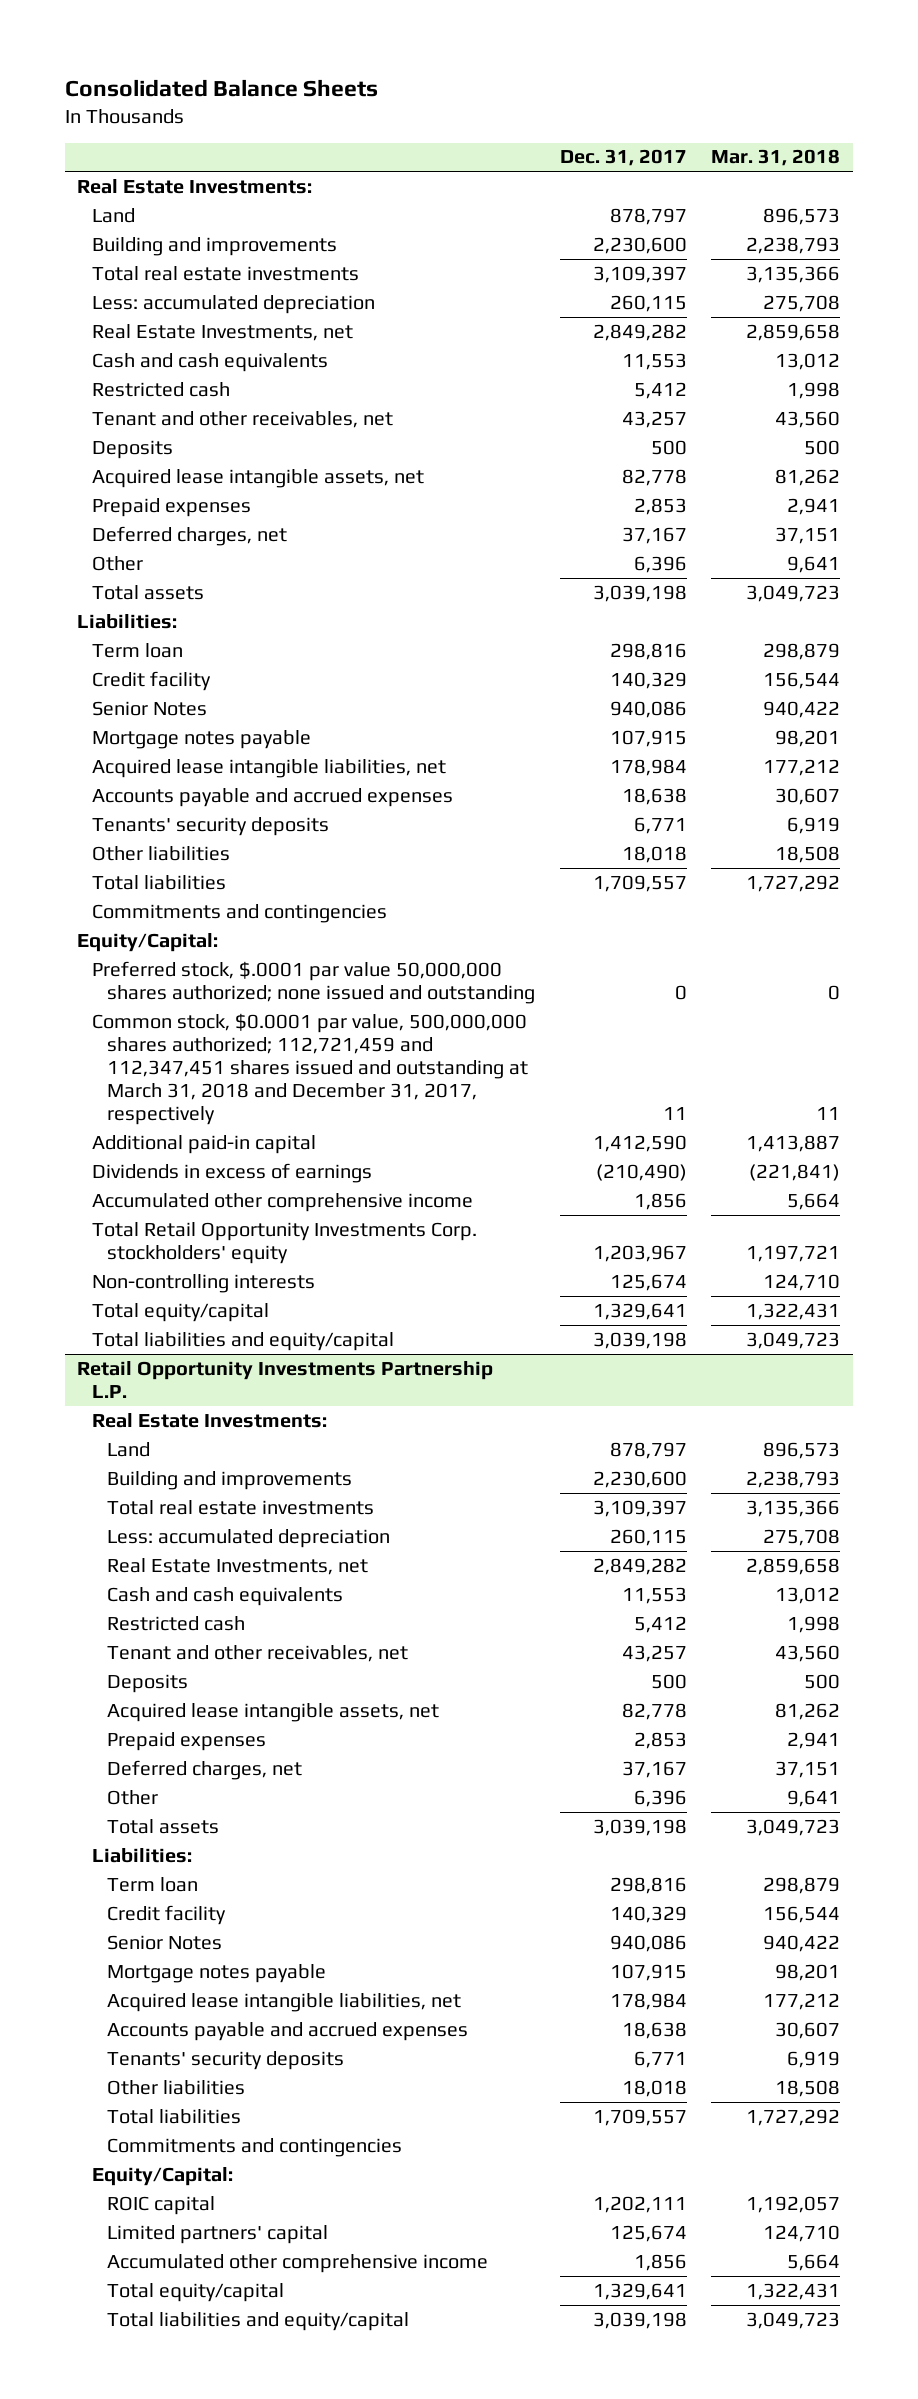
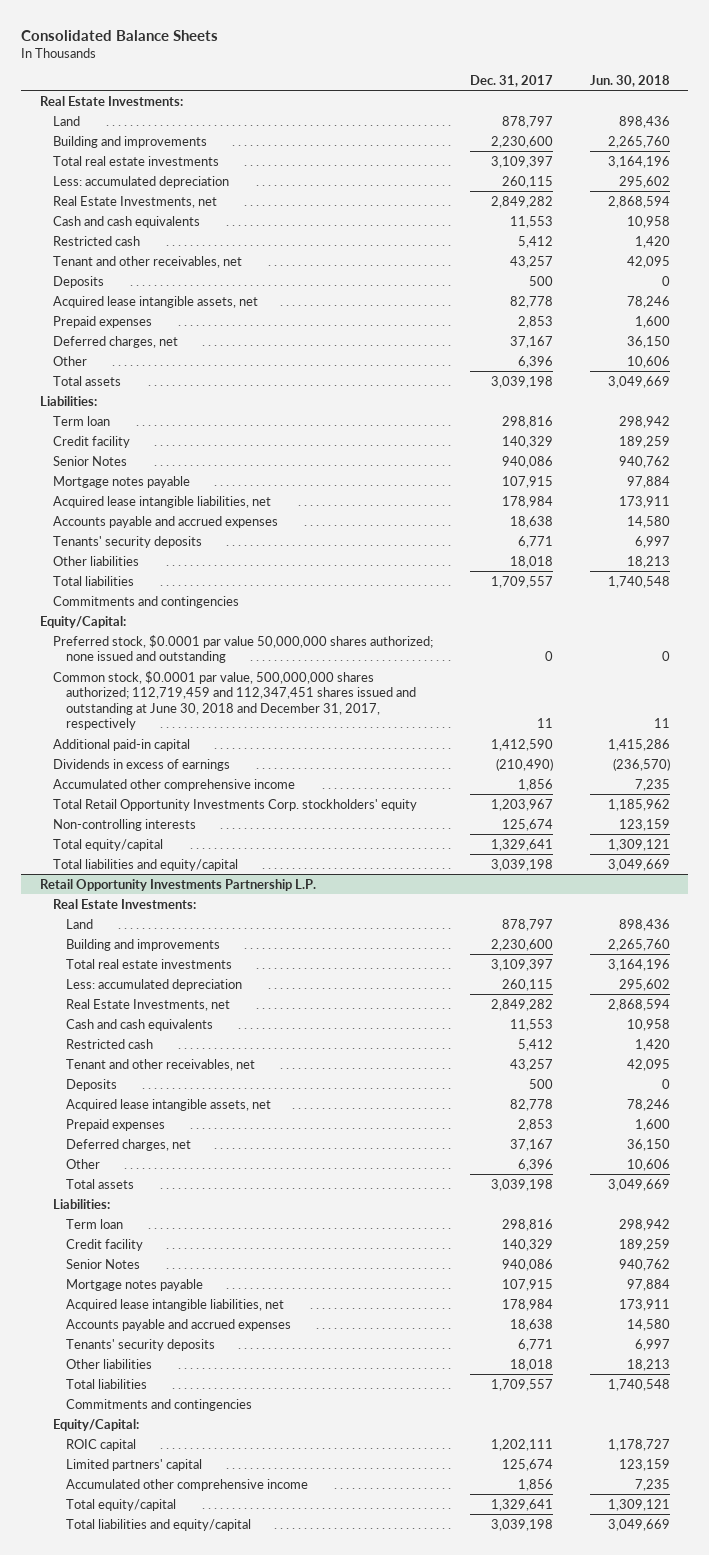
- | Dec. 31, 2017 | Mar. 31, 2018
+ | Dec. 31, 2017 | Jun. 30, 2018
- Preferred stock, $.0001 par value 50,000,000 shares authorized; none issued and outstanding | 0 | 0
- Common stock, $0.0001 par value, 500,000,000 shares authorized; 112,721,459 and 112,347,451 shares issued and outstanding at March 31, 2018 and December 31, 2017, respectively | 11 | 11
+ Preferred stock, $0.0001 par value 50,000,000 shares authorized; none issued and outstanding | 0 | 0
+ Common stock, $0.0001 par value, 500,000,000 shares authorized; 112,719,459 and 112,347,451 shares issued and outstanding at June 30, 2018 and December 31, 2017, respectively | 11 | 11

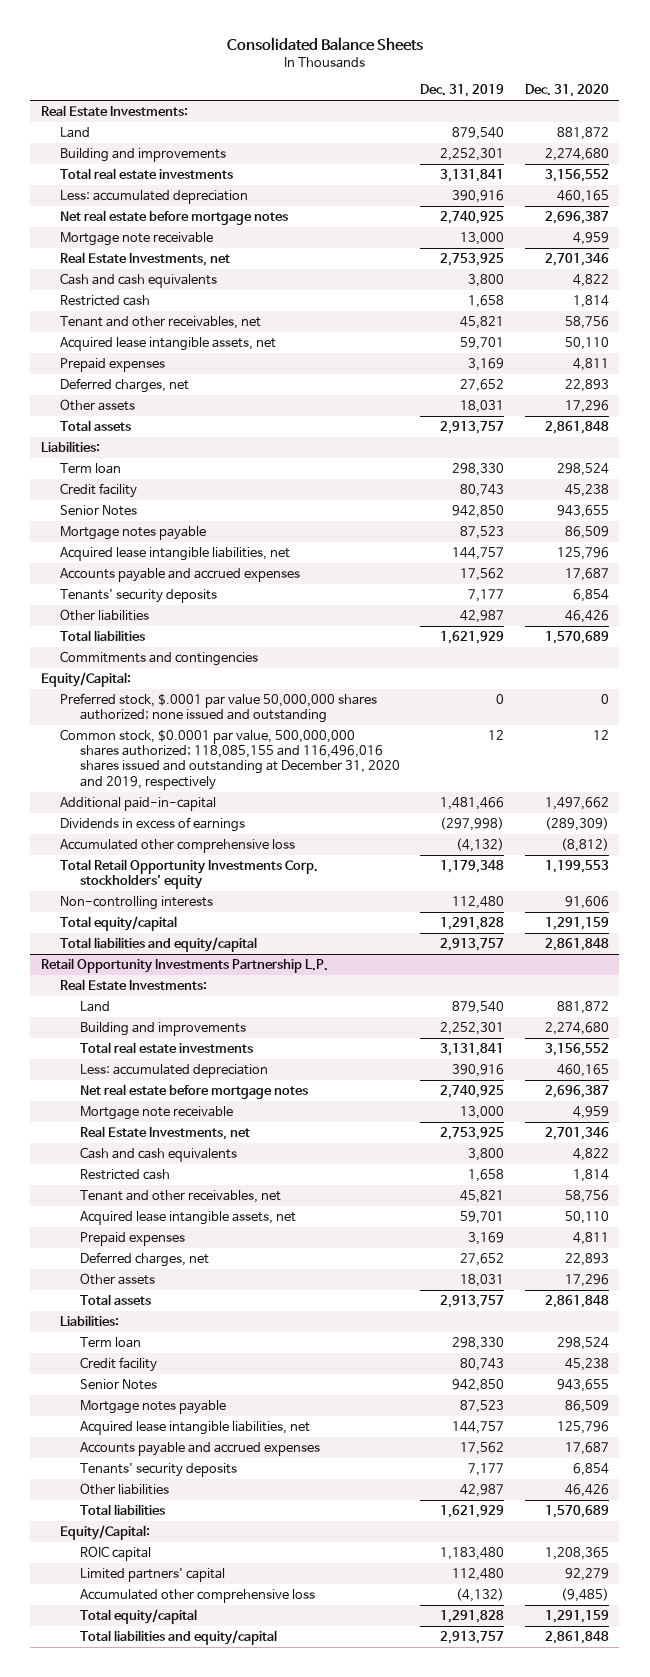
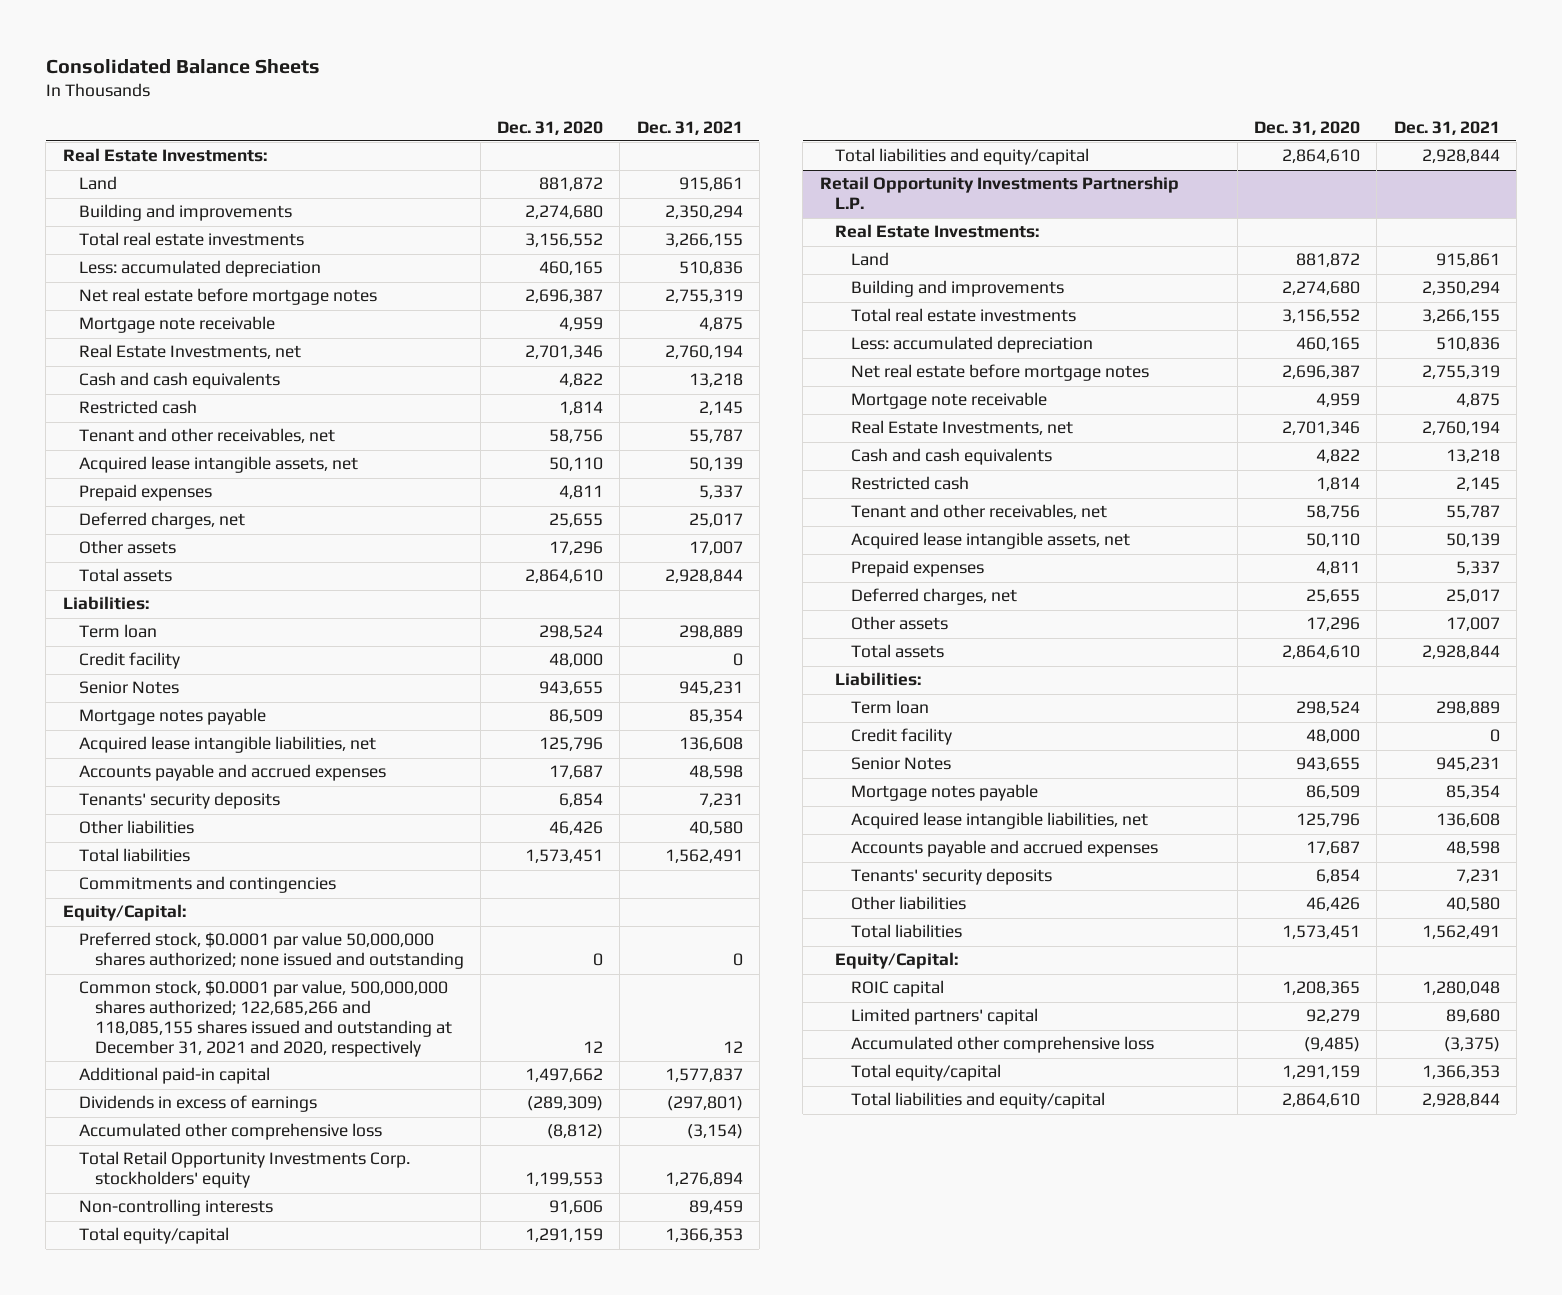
- | Dec. 31, 2019 | Dec. 31, 2020
+ | Dec. 31, 2020 | Dec. 31, 2021
- Deferred charges, net | 27,652 | 22,893
+ Deferred charges, net | 25,655 | 25,017
- Total assets | 2,913,757 | 2,861,848
+ Total assets | 2,864,610 | 2,928,844
- Credit facility | 80,743 | 45,238
+ Credit facility | 48,000 | 0
- Total liabilities | 1,621,929 | 1,570,689
+ Total liabilities | 1,573,451 | 1,562,491
- Preferred stock, $.0001 par value 50,000,000 shares authorized; none issued and outstanding | 0 | 0
- Common stock, $0.0001 par value, 500,000,000 shares authorized; 118,085,155 and 116,496,016 shares issued and outstanding at December 31, 2020 and 2019, respectively | 12 | 12
- Additional paid-in-capital | 1,481,466 | 1,497,662
+ Preferred stock, $0.0001 par value 50,000,000 shares authorized; none issued and outstanding | 0 | 0
+ Common stock, $0.0001 par value, 500,000,000 shares authorized; 122,685,266 and 118,085,155 shares issued and outstanding at December 31, 2021 and 2020, respectively | 12 | 12
+ Additional paid-in capital | 1,497,662 | 1,577,837
- Total liabilities and equity/capital | 2,913,757 | 2,861,848
+ Total liabilities and equity/capital | 2,864,610 | 2,928,844
@ Retail Opportunity Investments Partnership L.P.
- Deferred charges, net | 27,652 | 22,893
+ Deferred charges, net | 25,655 | 25,017
- Total assets | 2,913,757 | 2,861,848
+ Total assets | 2,864,610 | 2,928,844
- Credit facility | 80,743 | 45,238
+ Credit facility | 48,000 | 0
- Total liabilities | 1,621,929 | 1,570,689
+ Total liabilities | 1,573,451 | 1,562,491
- Total liabilities and equity/capital | 2,913,757 | 2,861,848
+ Total liabilities and equity/capital | 2,864,610 | 2,928,844

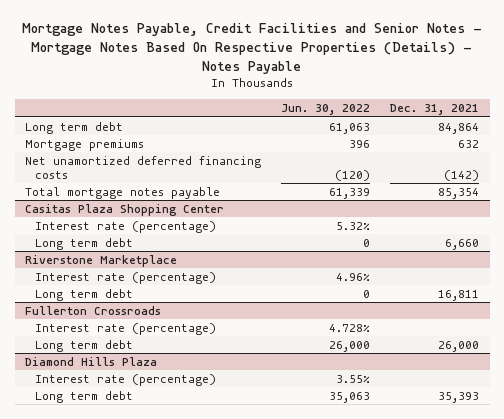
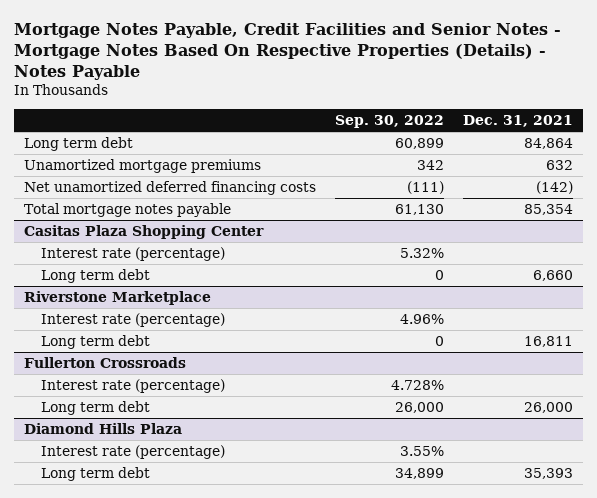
- | Jun. 30, 2022 | Dec. 31, 2021
+ | Sep. 30, 2022 | Dec. 31, 2021
- Mortgage premiums | 396 | 632
+ Unamortized mortgage premiums | 342 | 632

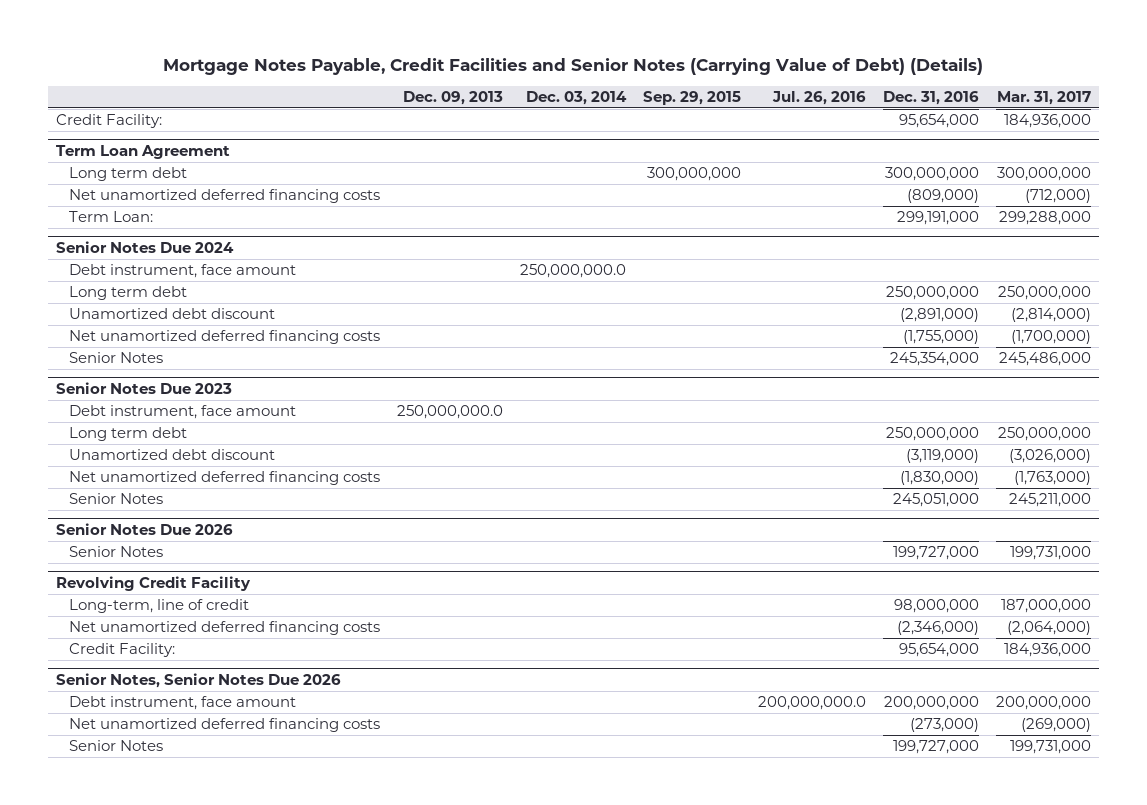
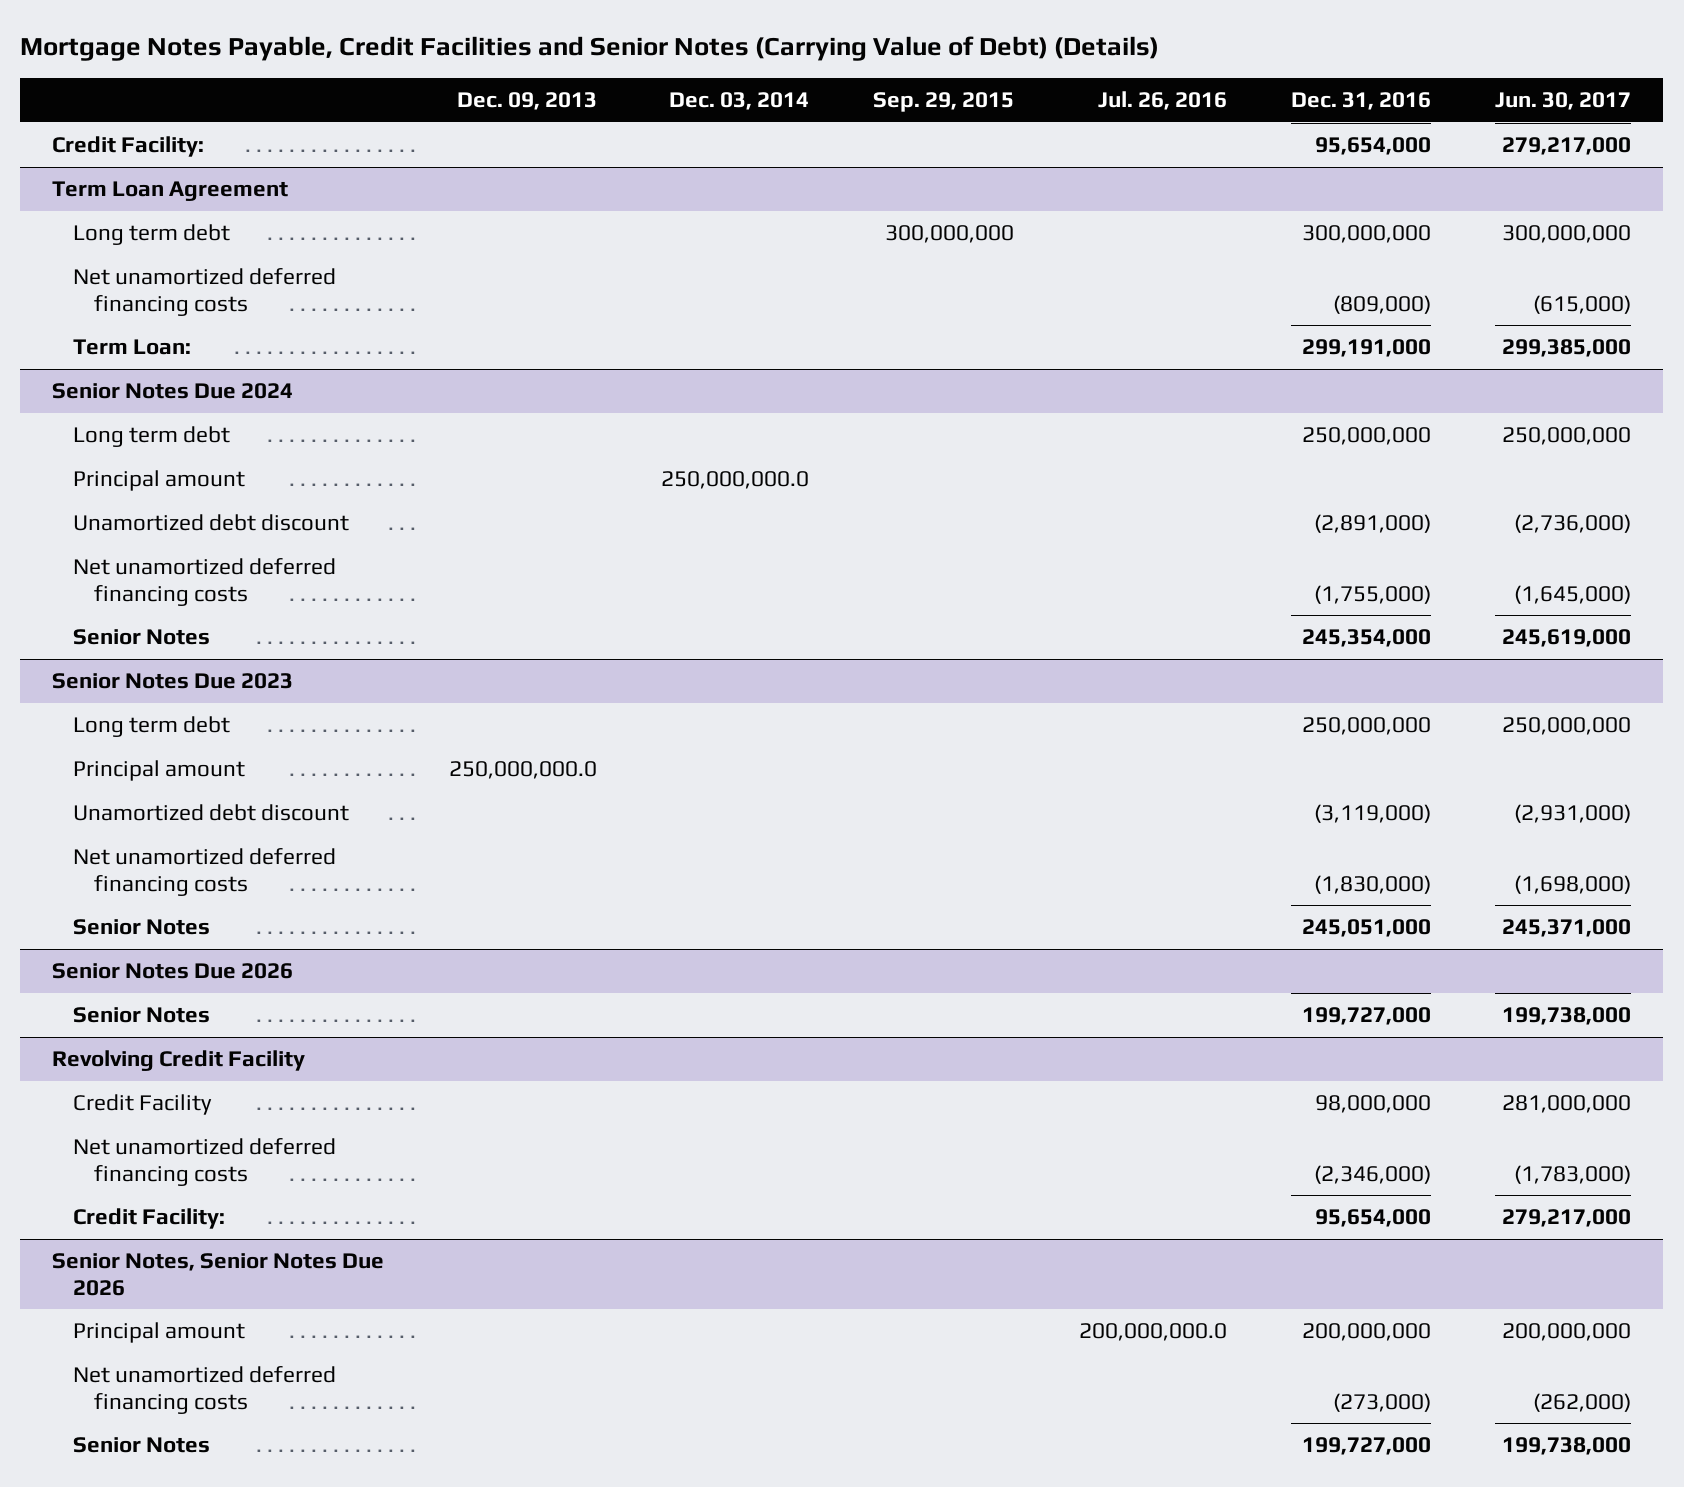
- | Dec. 09, 2013 | Dec. 03, 2014 | Sep. 29, 2015 | Jul. 26, 2016 | Dec. 31, 2016 | Mar. 31, 2017
+ | Dec. 09, 2013 | Dec. 03, 2014 | Sep. 29, 2015 | Jul. 26, 2016 | Dec. 31, 2016 | Jun. 30, 2017
@ Senior Notes Due 2024
- Debt instrument, face amount | | 250,000,000.0 | | | |
+ Principal amount | | 250,000,000.0 | | | |
@ Senior Notes Due 2023
- Debt instrument, face amount | 250,000,000.0 | | | | |
+ Principal amount | 250,000,000.0 | | | | |
@ Revolving Credit Facility
- Long-term, line of credit | | | | | 98,000,000 | 187,000,000
+ Credit Facility | | | | | 98,000,000 | 281,000,000
@ Senior Notes, Senior Notes Due 2026
- Debt instrument, face amount | | | | 200,000,000.0 | 200,000,000 | 200,000,000
+ Principal amount | | | | 200,000,000.0 | 200,000,000 | 200,000,000

